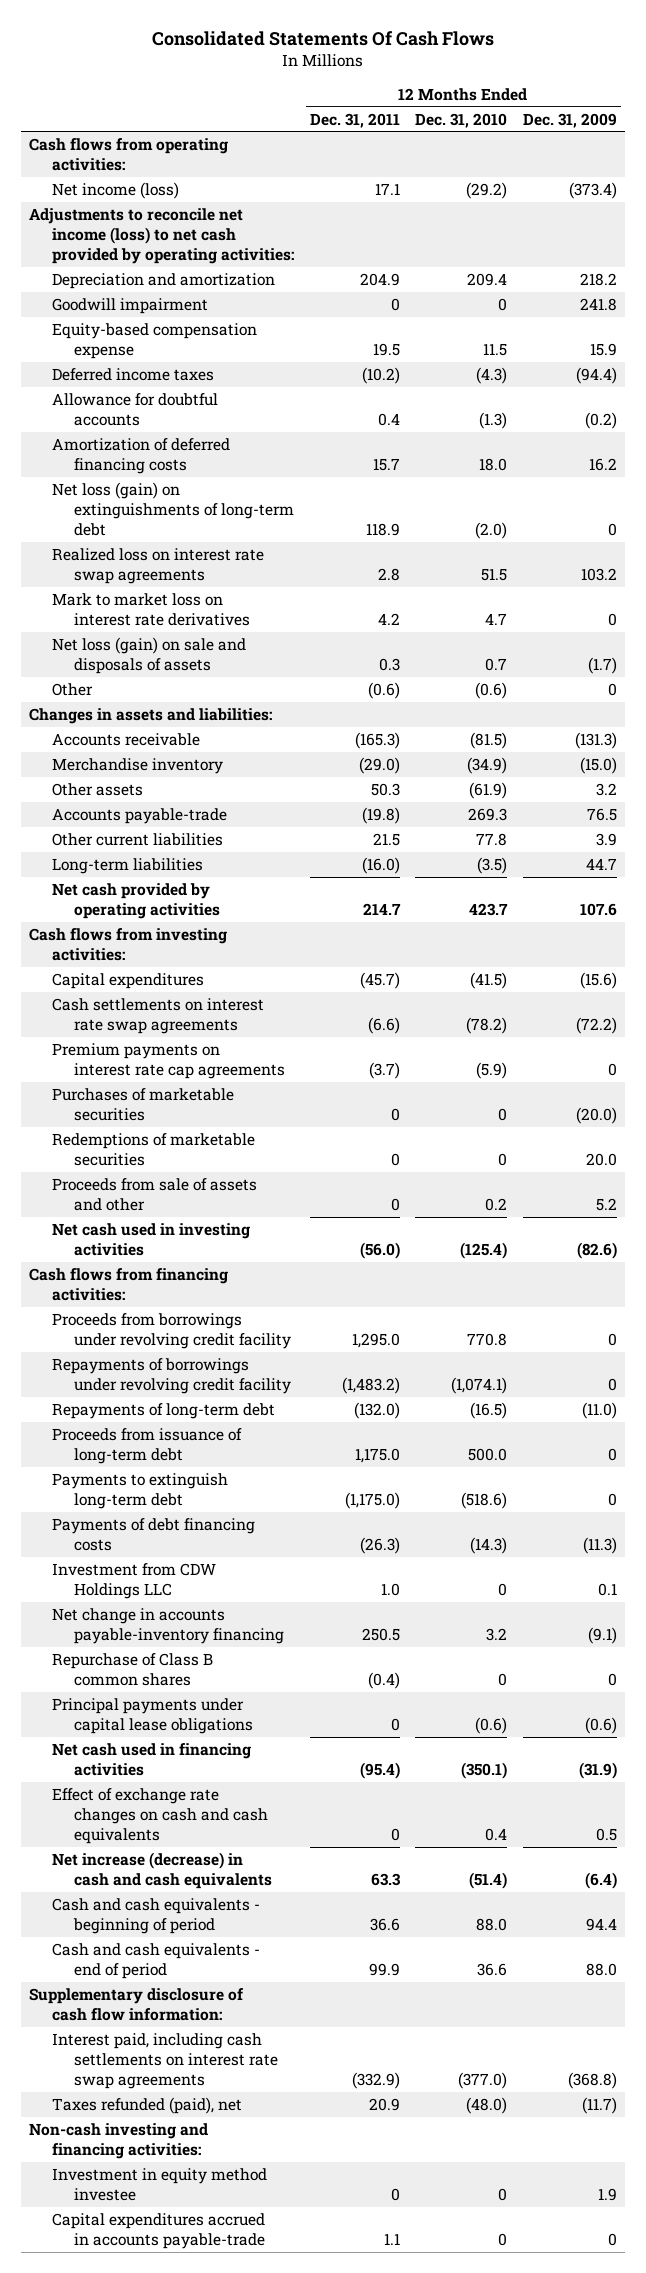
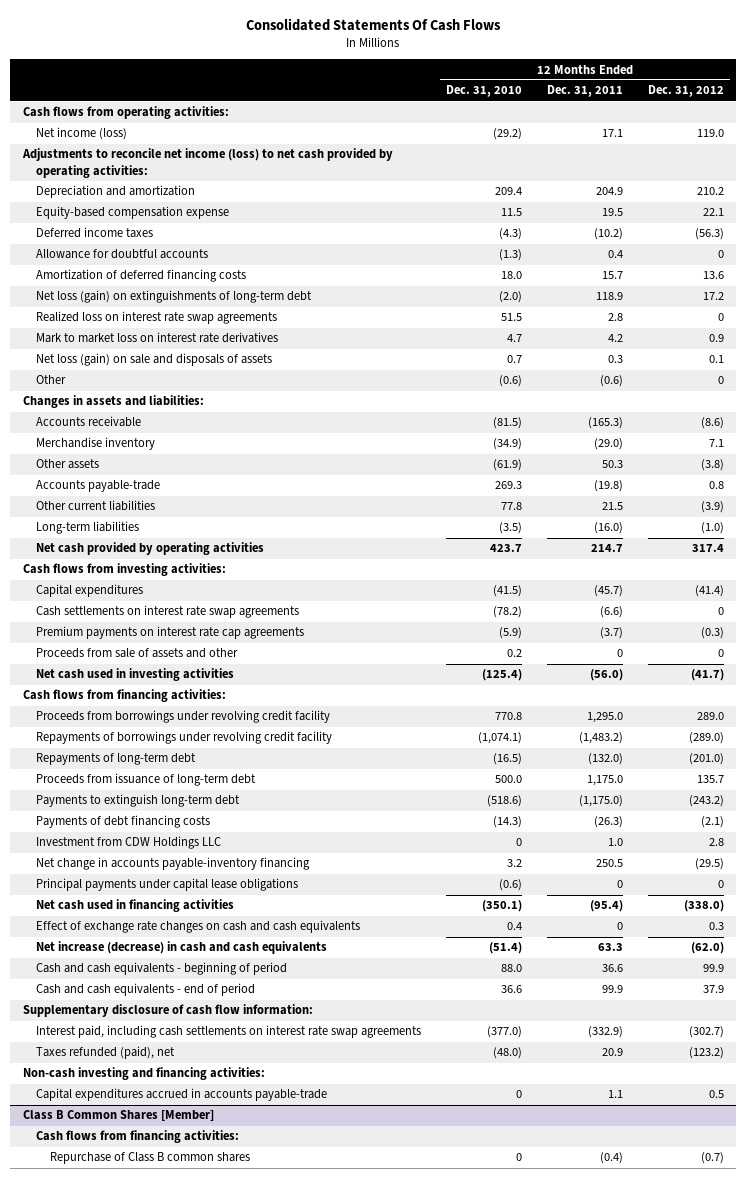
- | 12 Months Ended Dec. 31, 2011 | 12 Months Ended Dec. 31, 2010 | 12 Months Ended Dec. 31, 2009
+ | 12 Months Ended Dec. 31, 2010 | 12 Months Ended Dec. 31, 2011 | 12 Months Ended Dec. 31, 2012
- Goodwill impairment | 0 | 0 | 241.8
- Purchases of marketable securities | 0 | 0 | (20.0)
- Redemptions of marketable securities | 0 | 0 | 20.0
- Repurchase of Class B common shares | (0.4) | 0 | 0
- Investment in equity method investee | 0 | 0 | 1.9
+ Class B Common Shares [Member]
+ Cash flows from financing activities:
+ Repurchase of Class B common shares | 0 | (0.4) | (0.7)

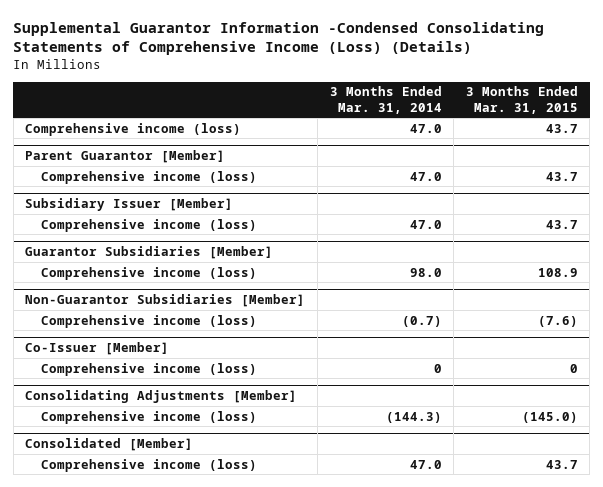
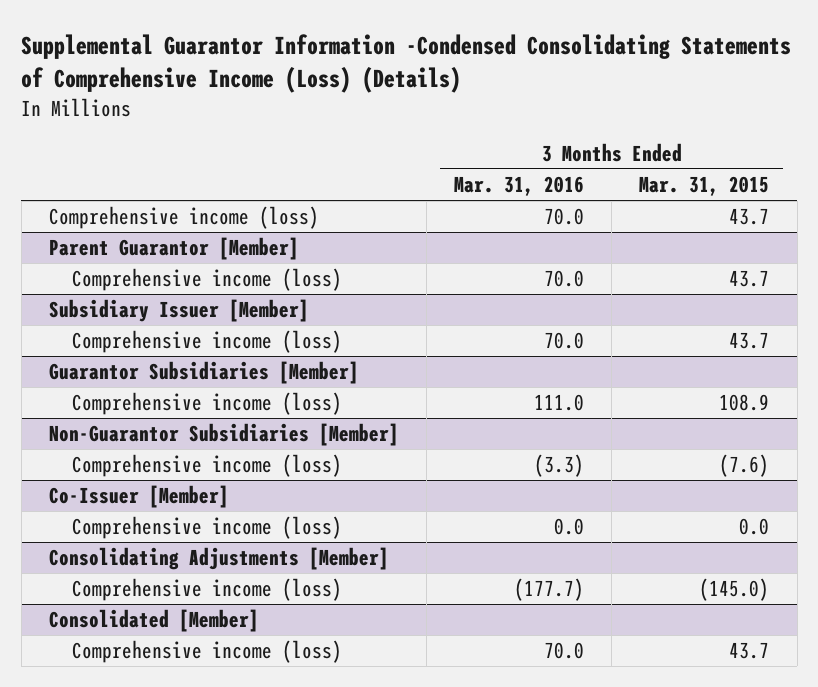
- | 3 Months Ended Mar. 31, 2014 | 3 Months Ended Mar. 31, 2015
+ | 3 Months Ended Mar. 31, 2016 | 3 Months Ended Mar. 31, 2015
@ Co-Issuer [Member]
- Comprehensive income (loss) | 0 | 0
+ Comprehensive income (loss) | 0.0 | 0.0

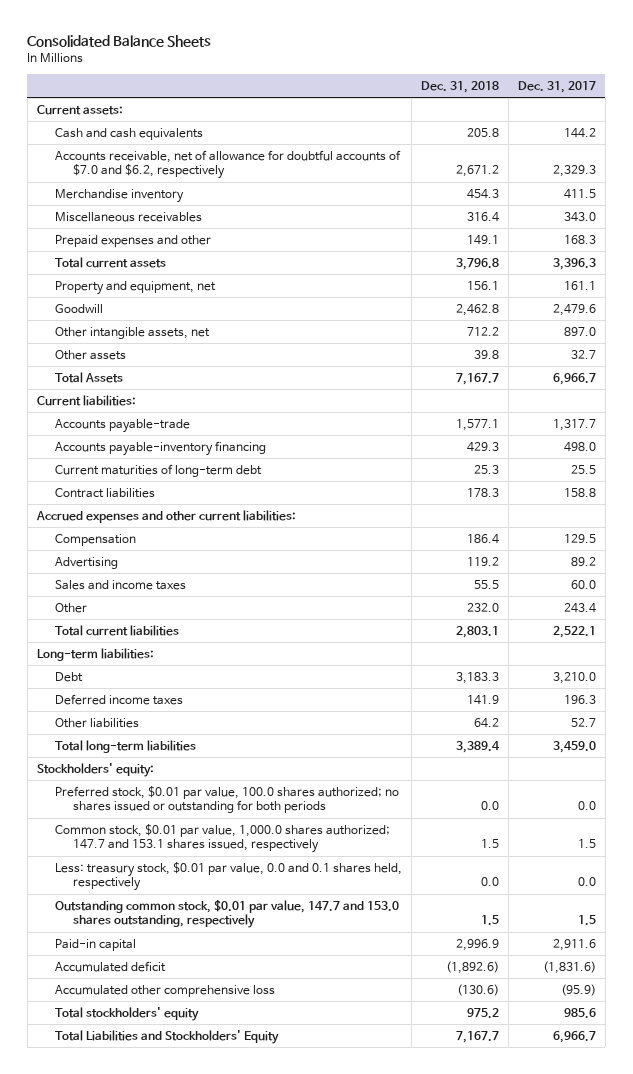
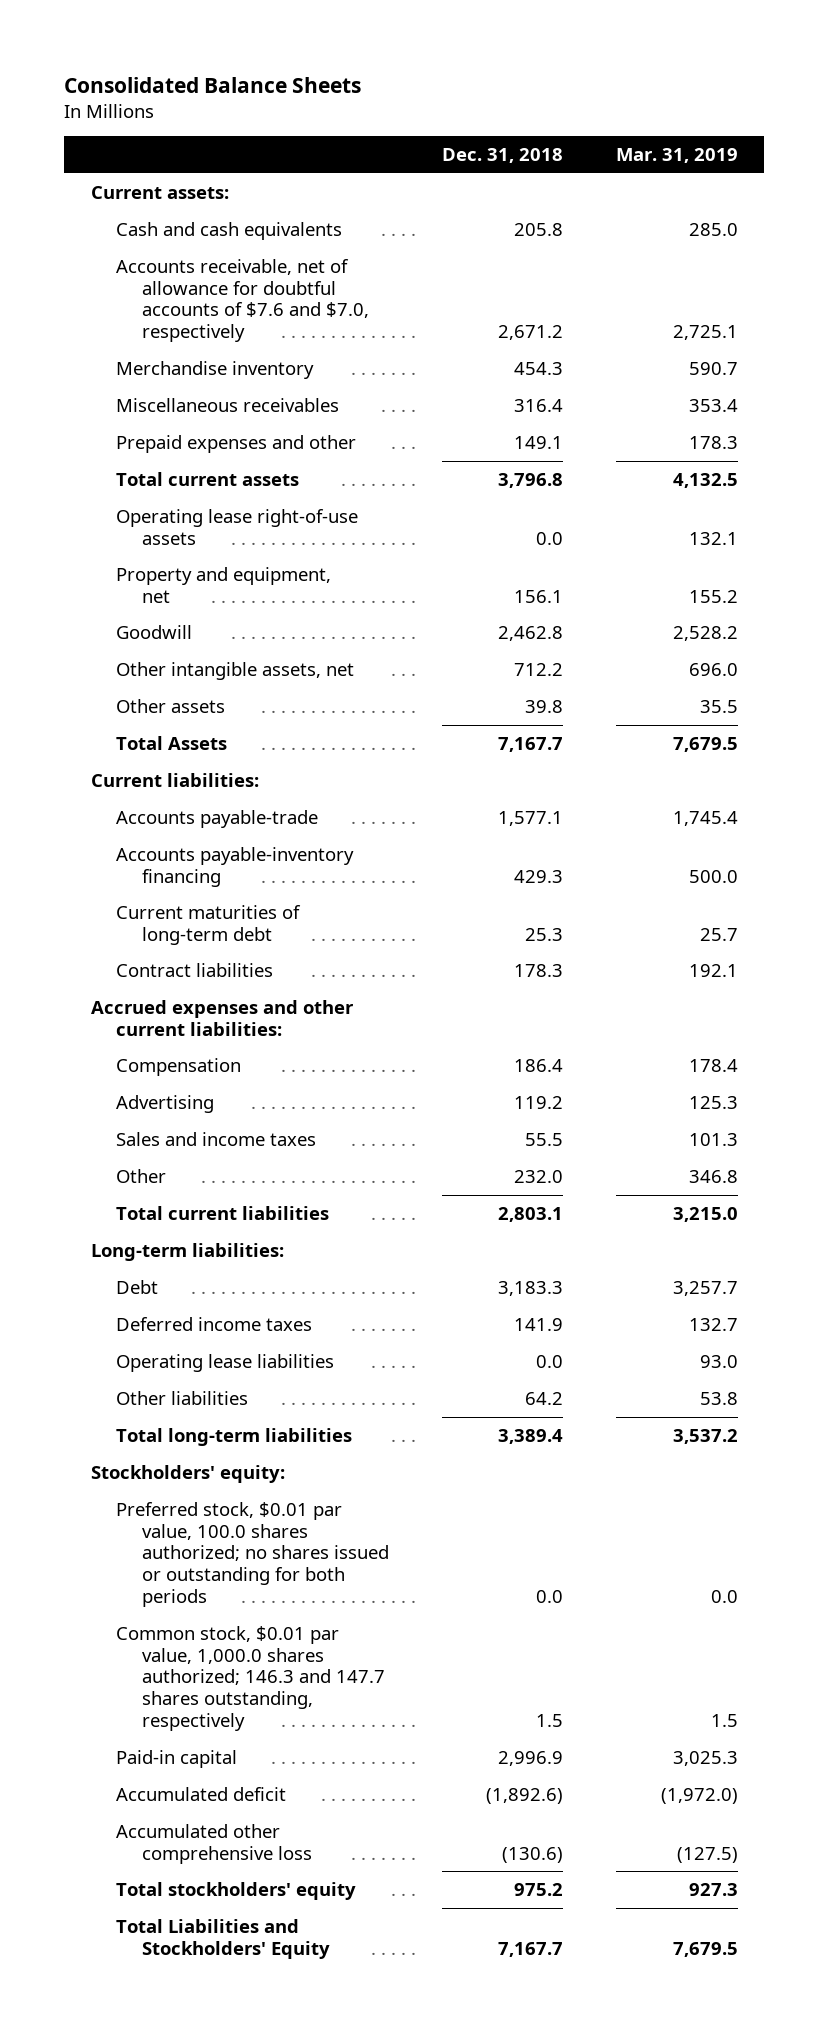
- | Dec. 31, 2018 | Dec. 31, 2017
+ | Dec. 31, 2018 | Mar. 31, 2019
- Accounts receivable, net of allowance for doubtful accounts of $7.0 and $6.2, respectively | 2,671.2 | 2,329.3
+ Accounts receivable, net of allowance for doubtful accounts of $7.6 and $7.0, respectively | 2,671.2 | 2,725.1
+ Operating lease right-of-use assets | 0.0 | 132.1
+ Operating lease liabilities | 0.0 | 93.0
- Common stock, $0.01 par value, 1,000.0 shares authorized; 147.7 and 153.1 shares issued, respectively | 1.5 | 1.5
- Less: treasury stock, $0.01 par value, 0.0 and 0.1 shares held, respectively | 0.0 | 0.0
- Outstanding common stock, $0.01 par value, 147.7 and 153.0 shares outstanding, respectively | 1.5 | 1.5
+ Common stock, $0.01 par value, 1,000.0 shares authorized; 146.3 and 147.7 shares outstanding, respectively | 1.5 | 1.5

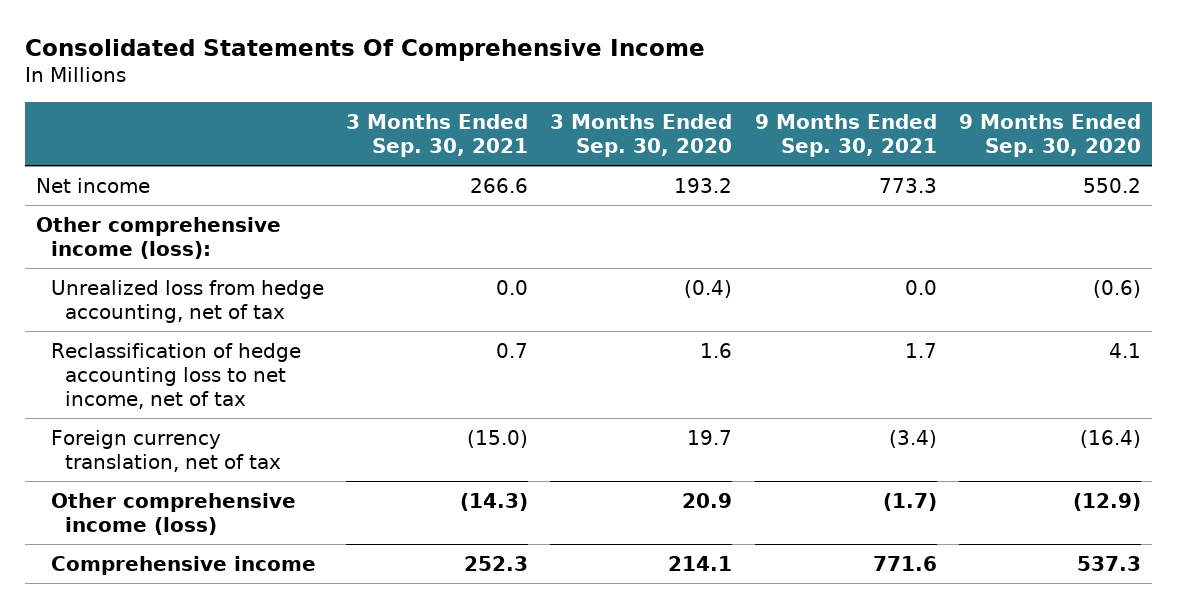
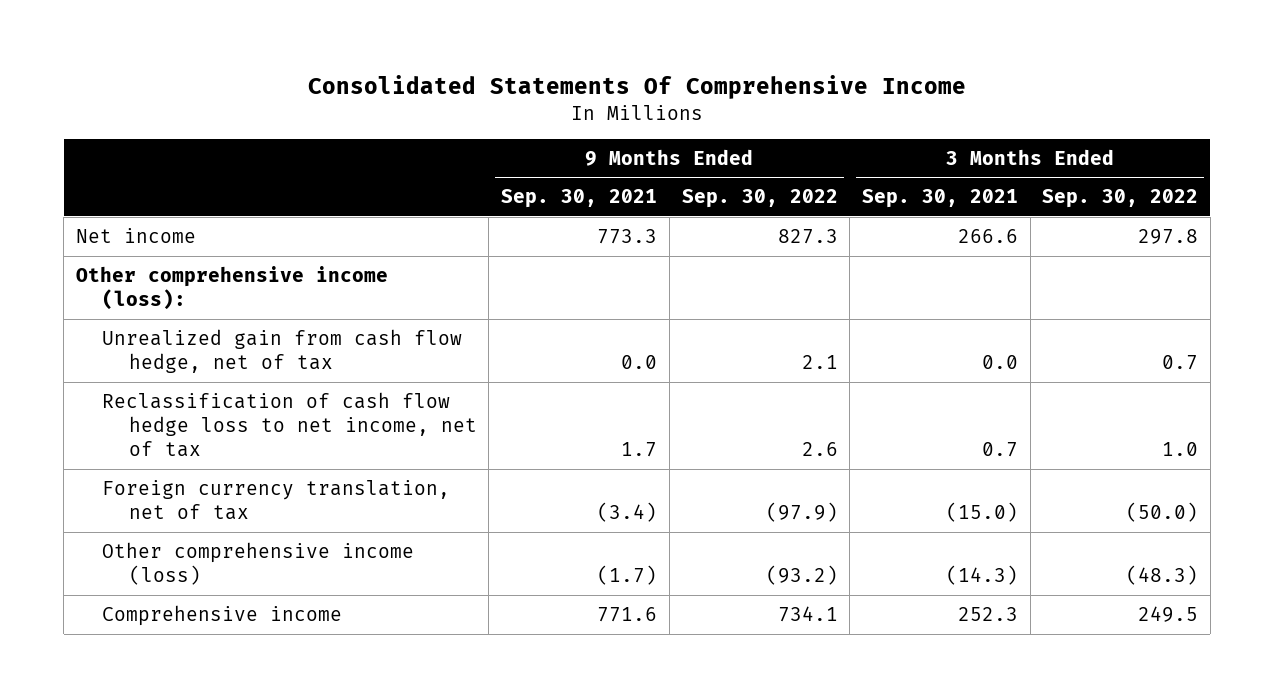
- | 3 Months Ended Sep. 30, 2021 | 3 Months Ended Sep. 30, 2020 | 9 Months Ended Sep. 30, 2021 | 9 Months Ended Sep. 30, 2020
+ | 9 Months Ended Sep. 30, 2021 | 9 Months Ended Sep. 30, 2022 | 3 Months Ended Sep. 30, 2021 | 3 Months Ended Sep. 30, 2022
- Unrealized loss from hedge accounting, net of tax | 0.0 | (0.4) | 0.0 | (0.6)
- Reclassification of hedge accounting loss to net income, net of tax | 0.7 | 1.6 | 1.7 | 4.1
+ Unrealized gain from cash flow hedge, net of tax | 0.0 | 2.1 | 0.0 | 0.7
+ Reclassification of cash flow hedge loss to net income, net of tax | 1.7 | 2.6 | 0.7 | 1.0

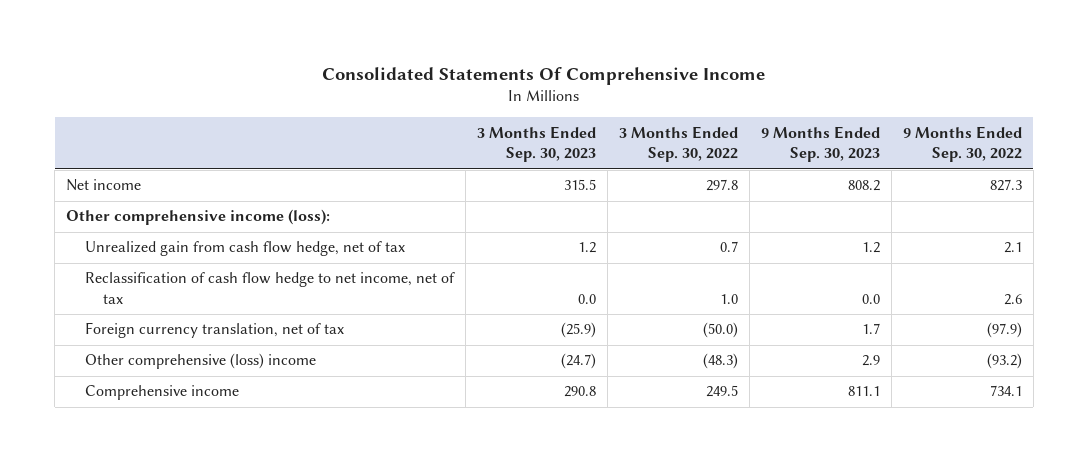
- | 9 Months Ended Sep. 30, 2021 | 9 Months Ended Sep. 30, 2022 | 3 Months Ended Sep. 30, 2021 | 3 Months Ended Sep. 30, 2022
+ | 3 Months Ended Sep. 30, 2023 | 3 Months Ended Sep. 30, 2022 | 9 Months Ended Sep. 30, 2023 | 9 Months Ended Sep. 30, 2022
- Reclassification of cash flow hedge loss to net income, net of tax | 1.7 | 2.6 | 0.7 | 1.0
+ Reclassification of cash flow hedge to net income, net of tax | 0.0 | 1.0 | 0.0 | 2.6
- Other comprehensive income (loss) | (1.7) | (93.2) | (14.3) | (48.3)
+ Other comprehensive (loss) income | (24.7) | (48.3) | 2.9 | (93.2)

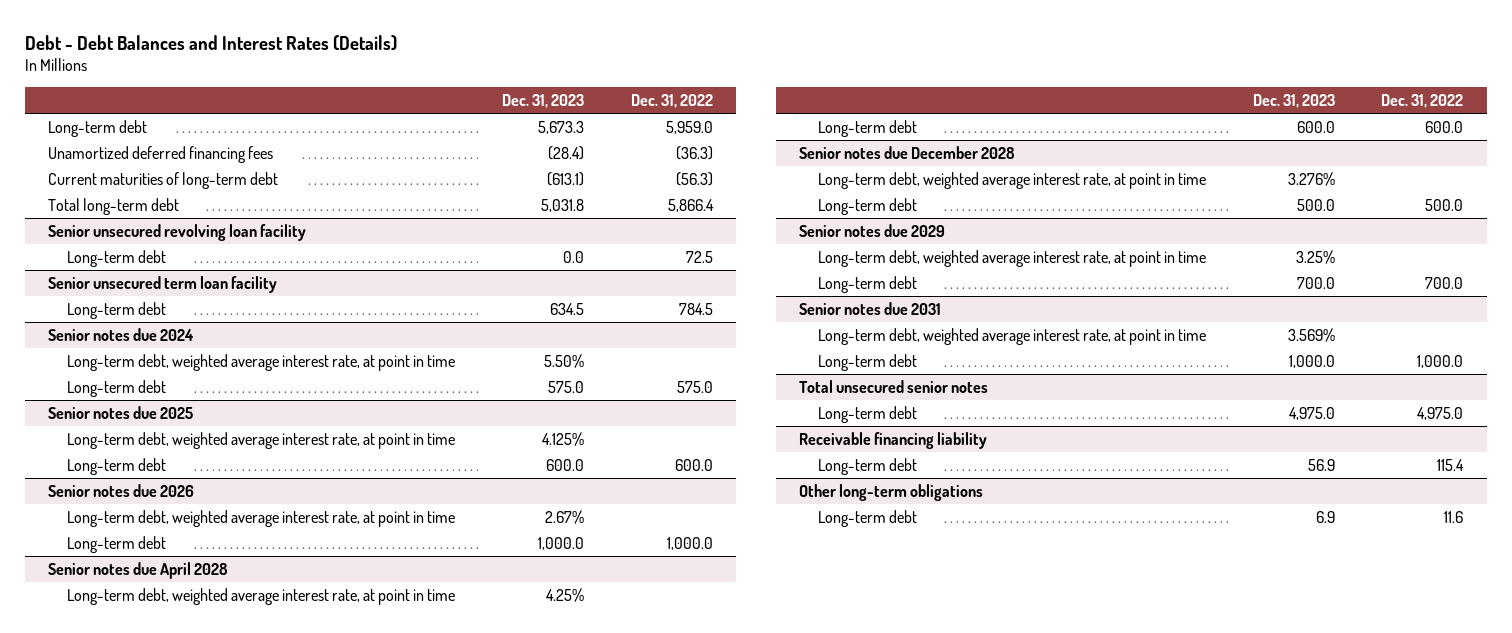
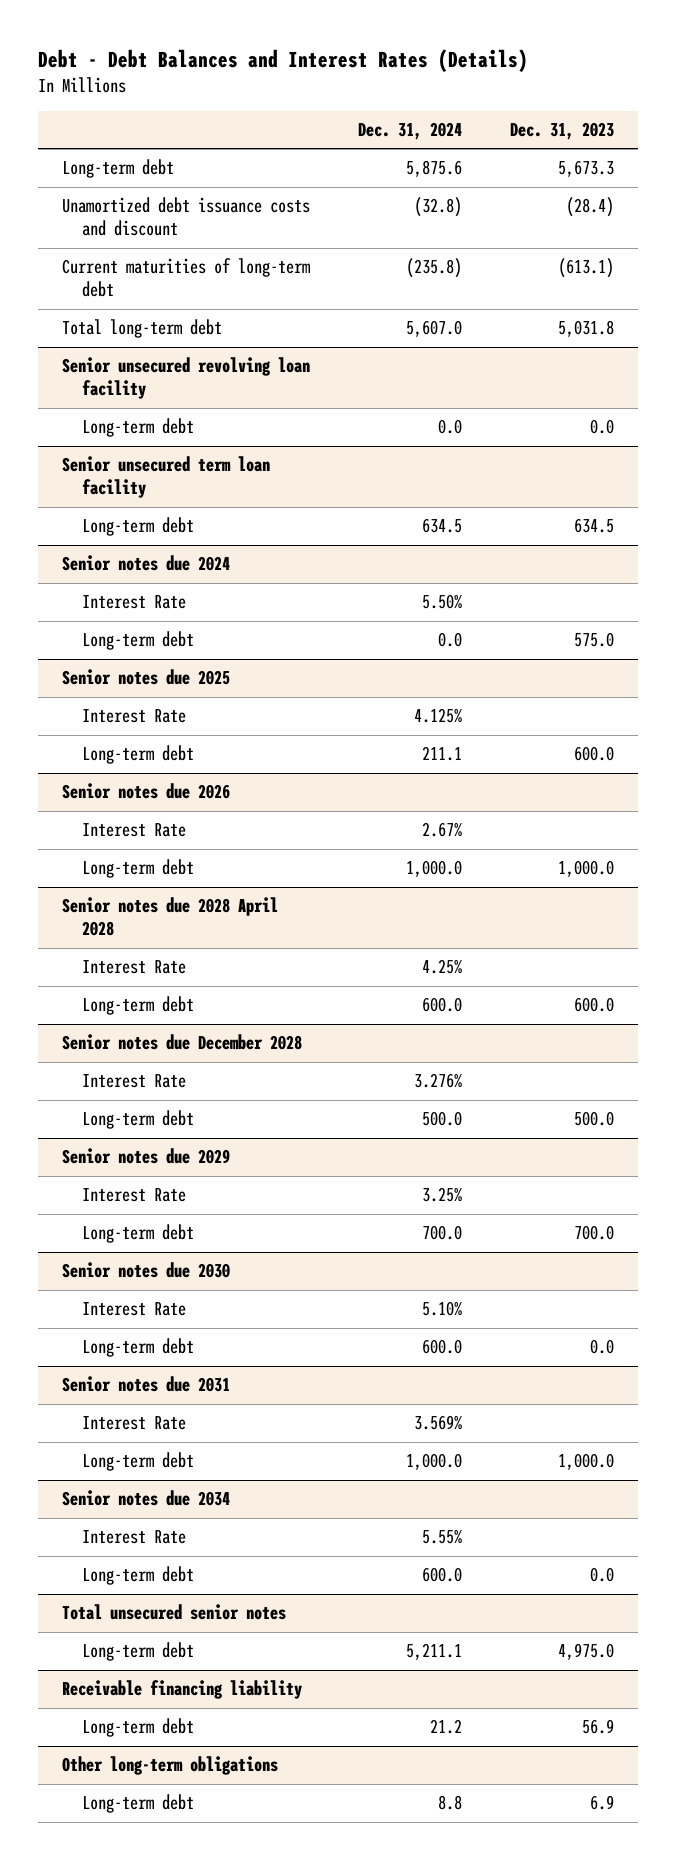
- | Dec. 31, 2023 | Dec. 31, 2022
+ | Dec. 31, 2024 | Dec. 31, 2023
- Unamortized deferred financing fees | (28.4) | (36.3)
+ Unamortized debt issuance costs and discount | (32.8) | (28.4)
@ Senior notes due 2024
- Long-term debt, weighted average interest rate, at point in time | 5.50% |
+ Interest Rate | 5.50% |
@ Senior notes due 2025
- Long-term debt, weighted average interest rate, at point in time | 4.125% |
+ Interest Rate | 4.125% |
@ Senior notes due 2026
- Long-term debt, weighted average interest rate, at point in time | 2.67% |
+ Interest Rate | 2.67% |
- Senior notes due April 2028
- Long-term debt, weighted average interest rate, at point in time | 4.25% |
+ Senior notes due 2028 April 2028
+ Interest Rate | 4.25% |
@ Senior notes due December 2028
- Long-term debt, weighted average interest rate, at point in time | 3.276% |
+ Interest Rate | 3.276% |
@ Senior notes due 2029
- Long-term debt, weighted average interest rate, at point in time | 3.25% |
+ Interest Rate | 3.25% |
+ Senior notes due 2030
+ Interest Rate | 5.10% |
+ Long-term debt | 600.0 | 0.0
@ Senior notes due 2031
- Long-term debt, weighted average interest rate, at point in time | 3.569% |
+ Interest Rate | 3.569% |
+ Senior notes due 2034
+ Interest Rate | 5.55% |
+ Long-term debt | 600.0 | 0.0

